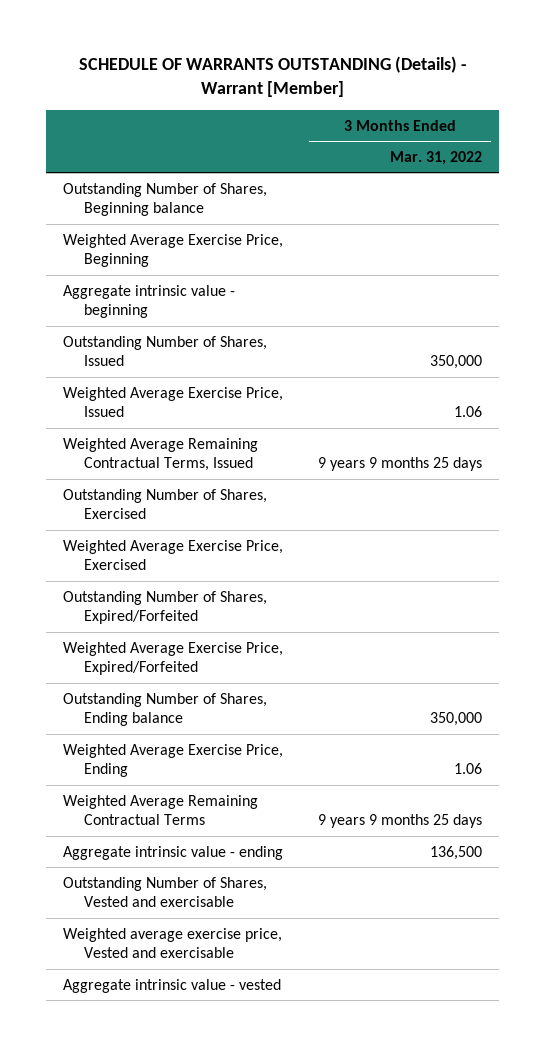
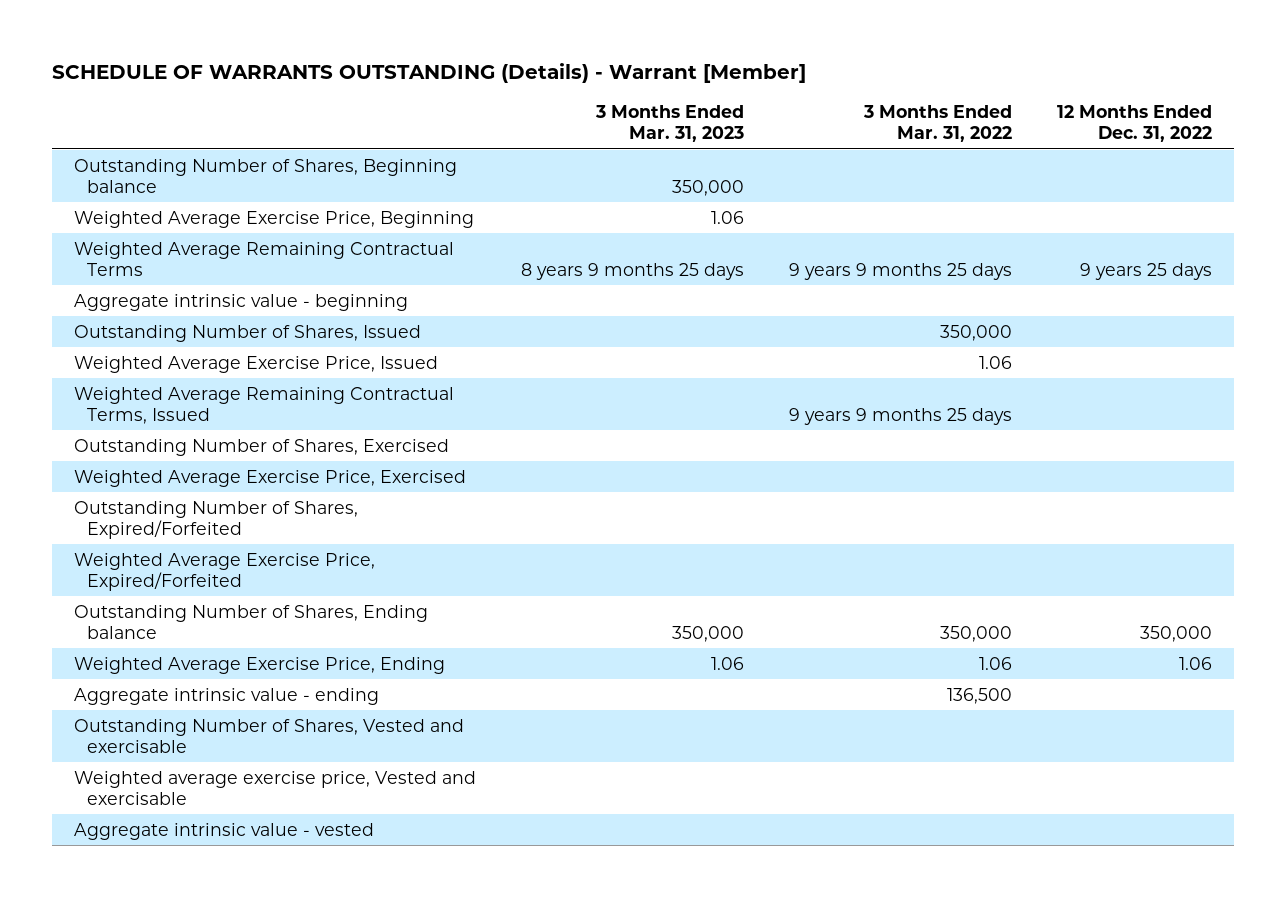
- | 3 Months Ended Mar. 31, 2022
+ | 3 Months Ended Mar. 31, 2023 | 3 Months Ended Mar. 31, 2022 | 12 Months Ended Dec. 31, 2022
moved up: Weighted Average Remaining Contractual Terms | 8 years 9 months 25 days | 9 years 9 months 25 days | 9 years 25 days

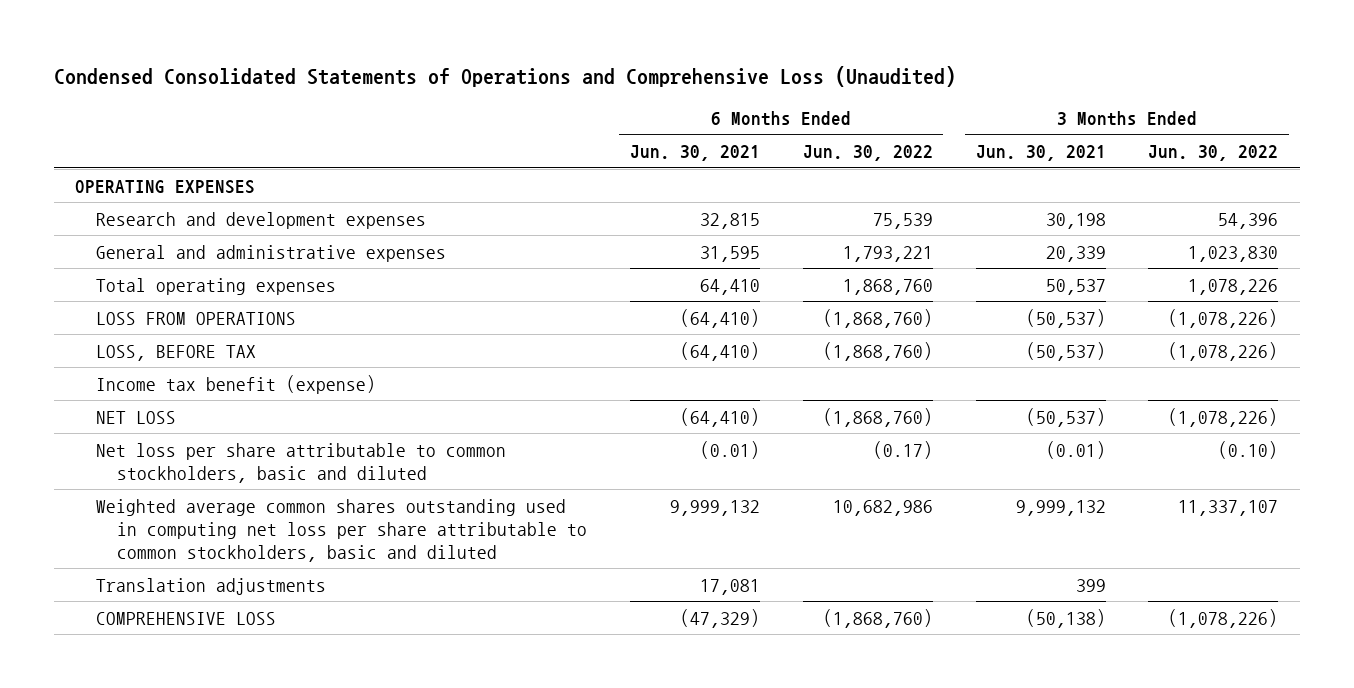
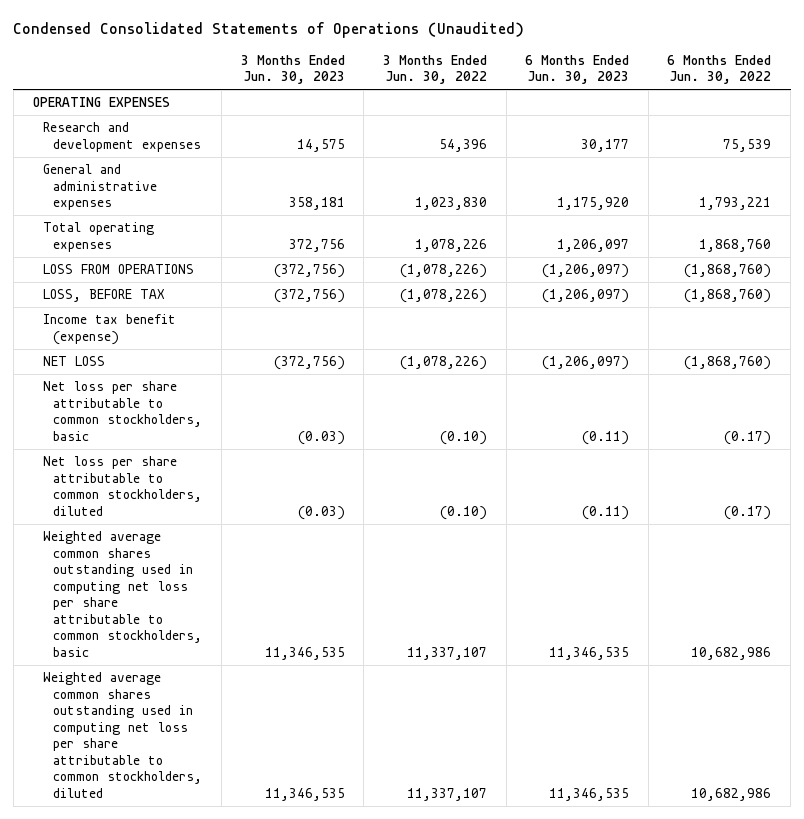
- Condensed Consolidated Statements of Operations and Comprehensive Loss (Unaudited)
+ Condensed Consolidated Statements of Operations (Unaudited)
- | 6 Months Ended Jun. 30, 2021 | 6 Months Ended Jun. 30, 2022 | 3 Months Ended Jun. 30, 2021 | 3 Months Ended Jun. 30, 2022
+ | 3 Months Ended Jun. 30, 2023 | 3 Months Ended Jun. 30, 2022 | 6 Months Ended Jun. 30, 2023 | 6 Months Ended Jun. 30, 2022
- Net loss per share attributable to common stockholders, basic and diluted | (0.01) | (0.17) | (0.01) | (0.10)
- Weighted average common shares outstanding used in computing net loss per share attributable to common stockholders, basic and diluted | 9,999,132 | 10,682,986 | 9,999,132 | 11,337,107
- Translation adjustments | 17,081 | | 399 |
- COMPREHENSIVE LOSS | (47,329) | (1,868,760) | (50,138) | (1,078,226)
+ Net loss per share attributable to common stockholders, basic | (0.03) | (0.10) | (0.11) | (0.17)
+ Net loss per share attributable to common stockholders, diluted | (0.03) | (0.10) | (0.11) | (0.17)
+ Weighted average common shares outstanding used in computing net loss per share attributable to common stockholders, basic | 11,346,535 | 11,337,107 | 11,346,535 | 10,682,986
+ Weighted average common shares outstanding used in computing net loss per share attributable to common stockholders, diluted | 11,346,535 | 11,337,107 | 11,346,535 | 10,682,986

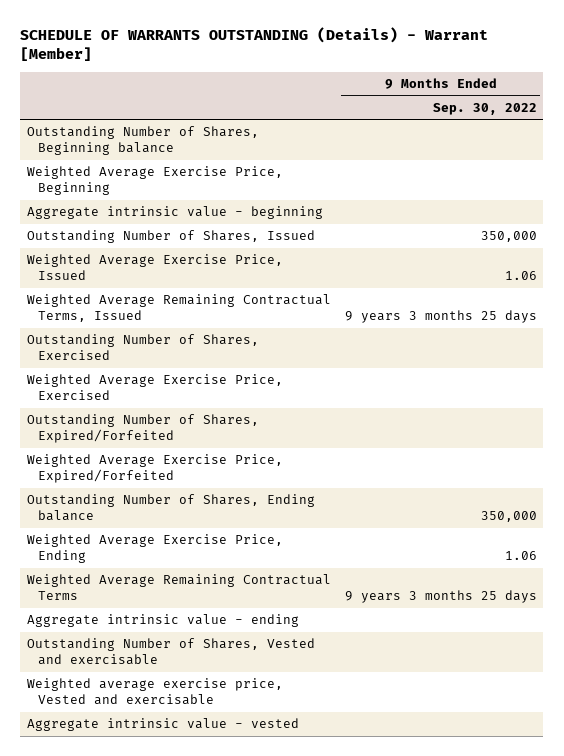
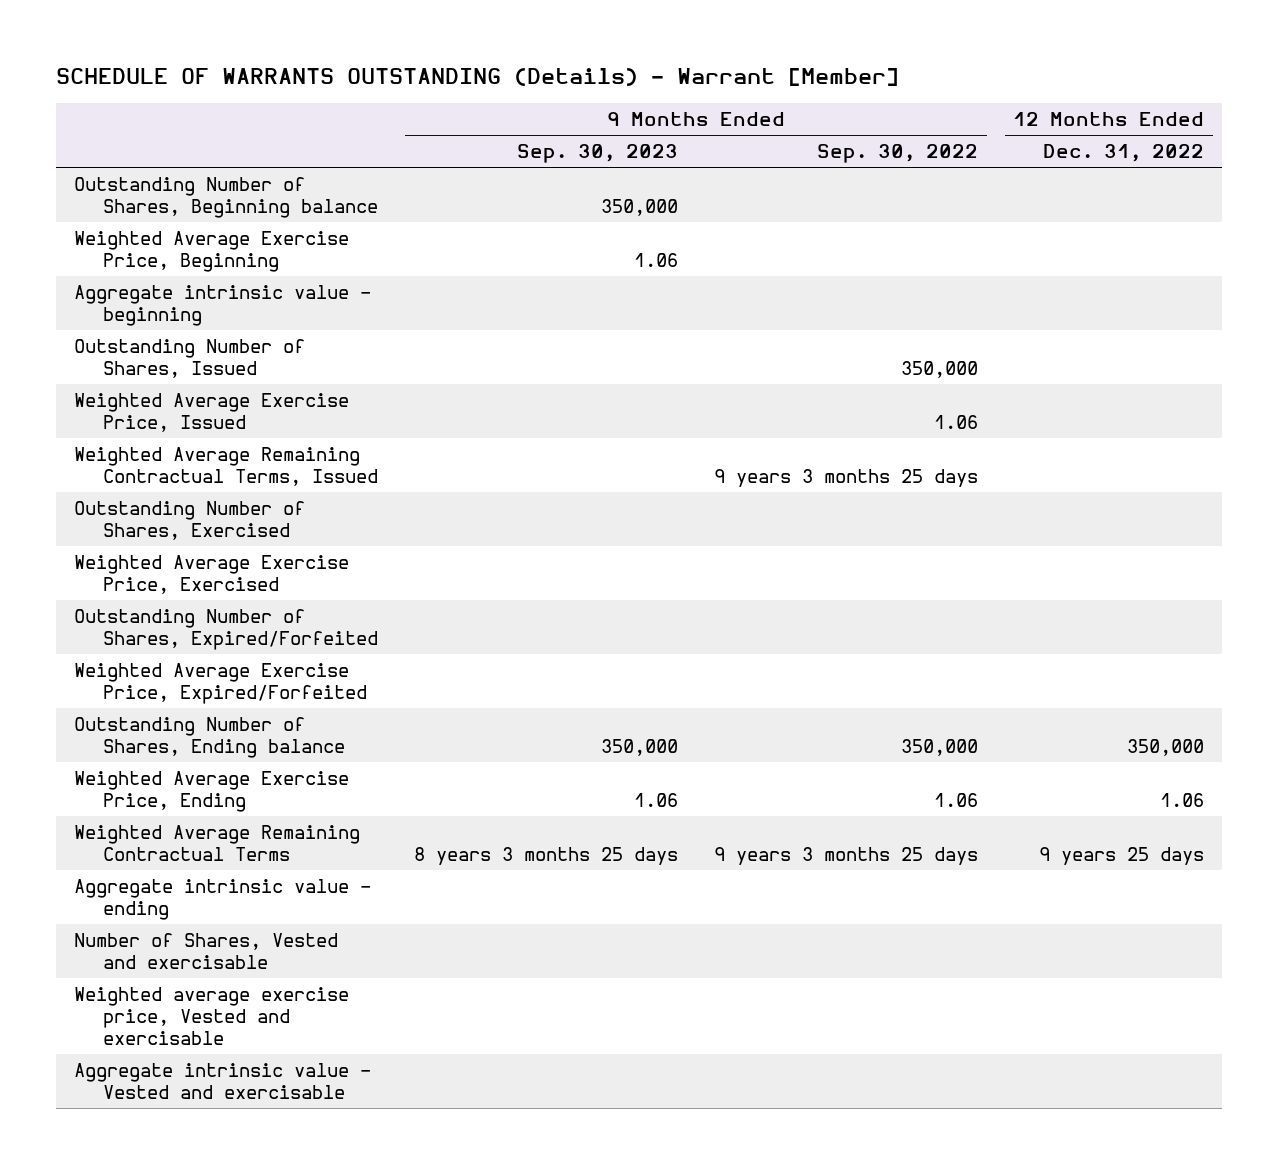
- | 9 Months Ended Sep. 30, 2022
+ | 9 Months Ended Sep. 30, 2023 | 9 Months Ended Sep. 30, 2022 | 12 Months Ended Dec. 31, 2022
- Outstanding Number of Shares, Vested and exercisable
+ Number of Shares, Vested and exercisable
- Aggregate intrinsic value - vested
+ Aggregate intrinsic value - Vested and exercisable

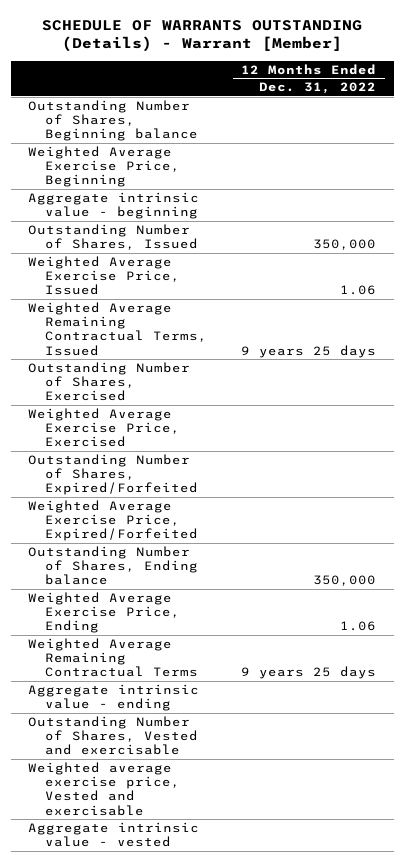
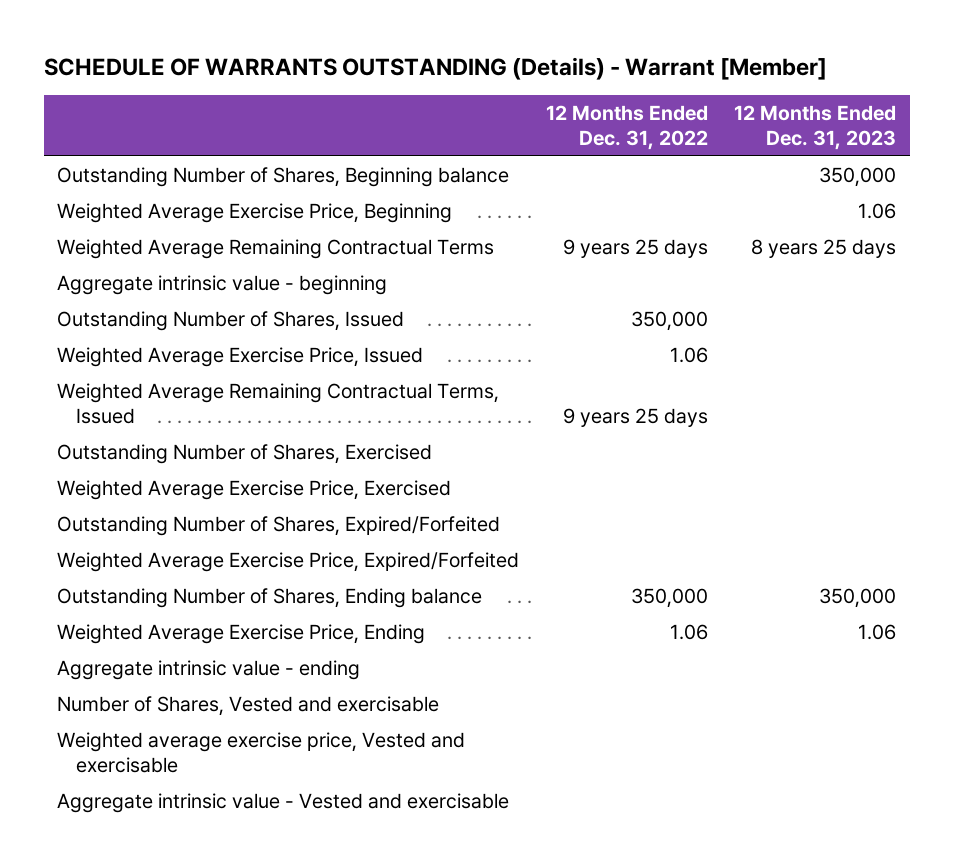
- | 12 Months Ended Dec. 31, 2022
+ | 12 Months Ended Dec. 31, 2022 | 12 Months Ended Dec. 31, 2023
moved up: Weighted Average Remaining Contractual Terms | 9 years 25 days | 8 years 25 days
- Outstanding Number of Shares, Vested and exercisable
+ Number of Shares, Vested and exercisable
- Aggregate intrinsic value - vested
+ Aggregate intrinsic value - Vested and exercisable

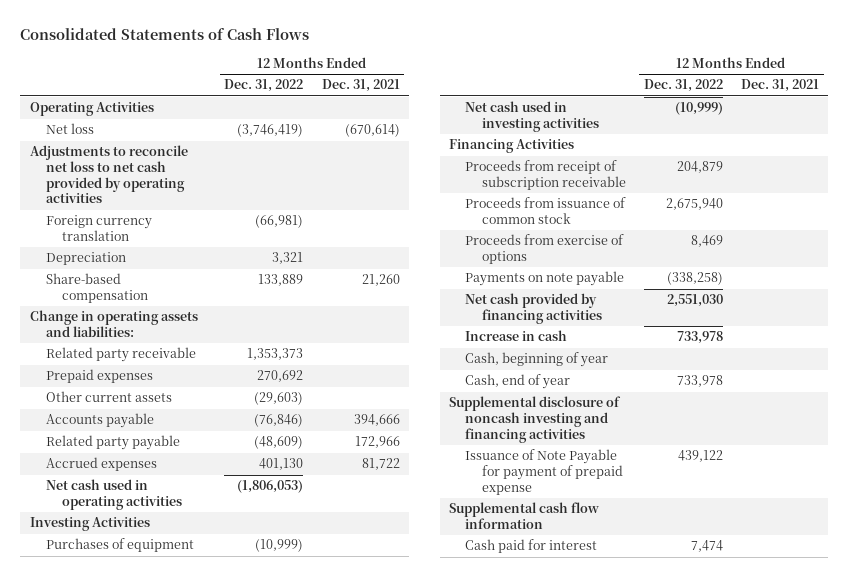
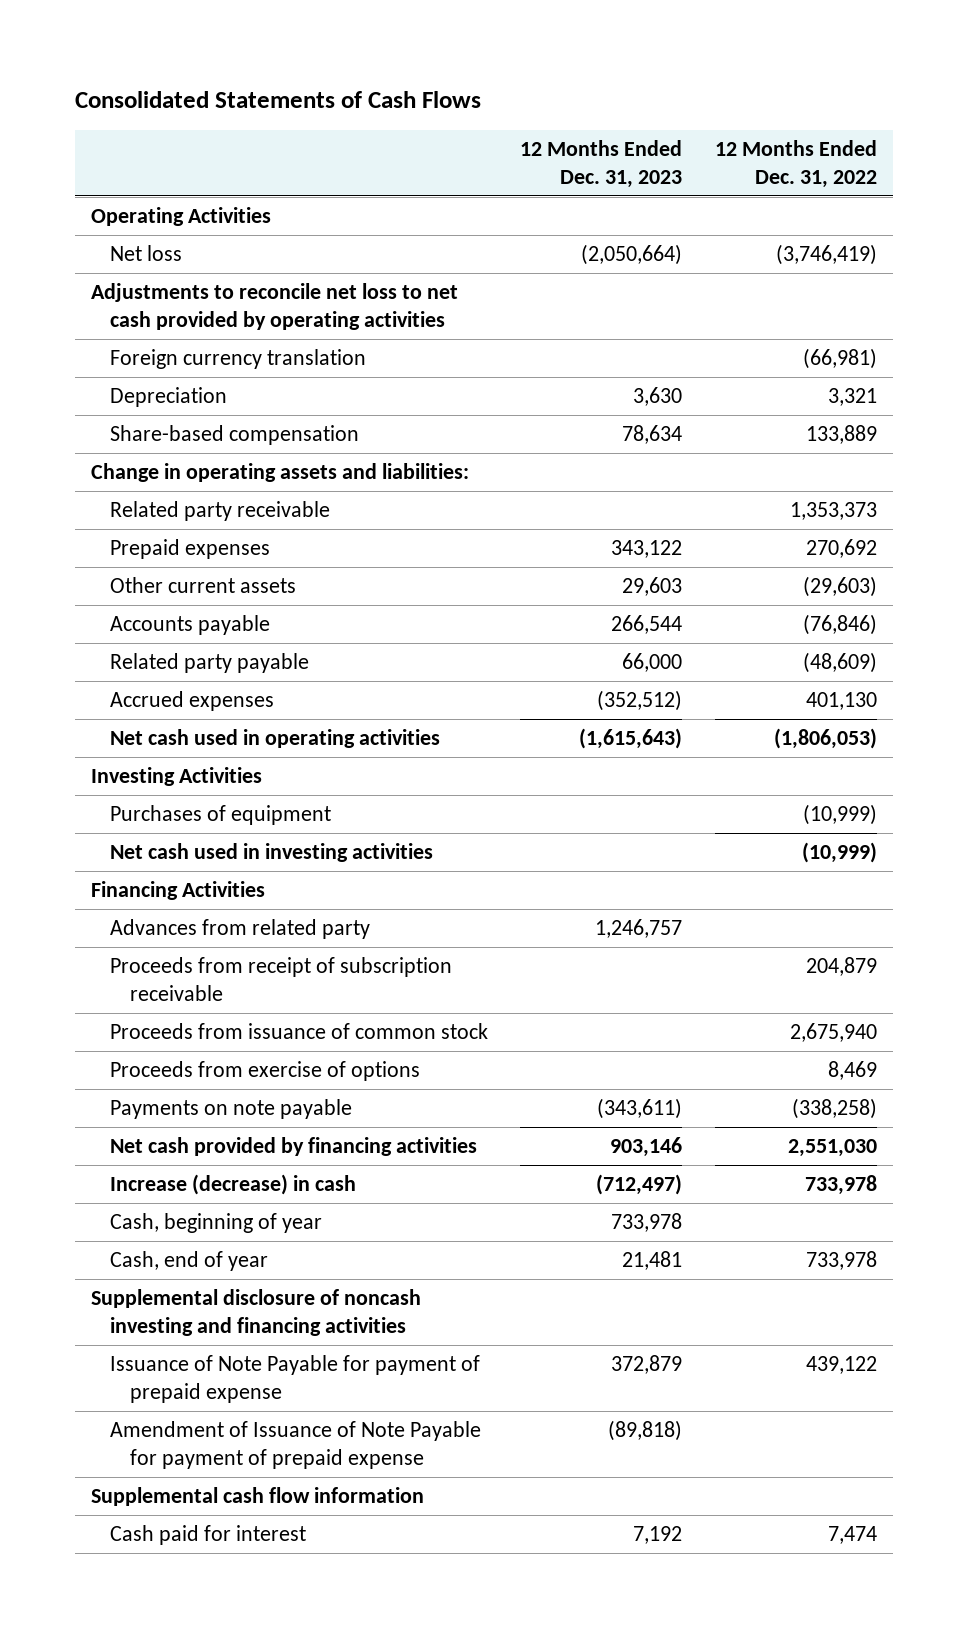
- | 12 Months Ended Dec. 31, 2022 | 12 Months Ended Dec. 31, 2021
+ | 12 Months Ended Dec. 31, 2023 | 12 Months Ended Dec. 31, 2022
+ Advances from related party | 1,246,757 |
- Increase in cash | 733,978 |
+ Increase (decrease) in cash | (712,497) | 733,978
+ Amendment of Issuance of Note Payable for payment of prepaid expense | (89,818) |

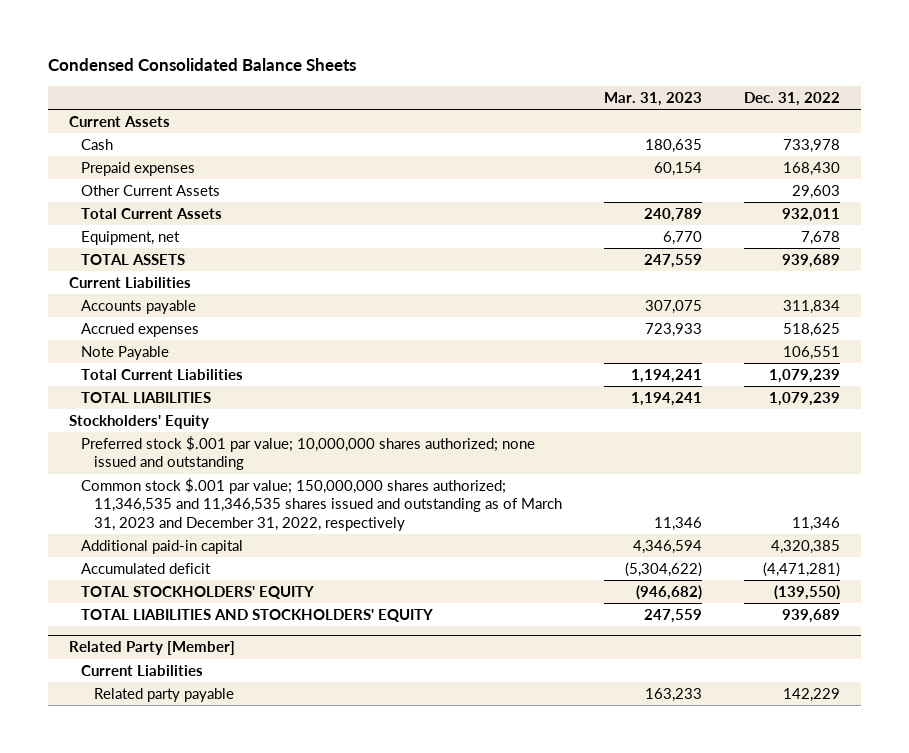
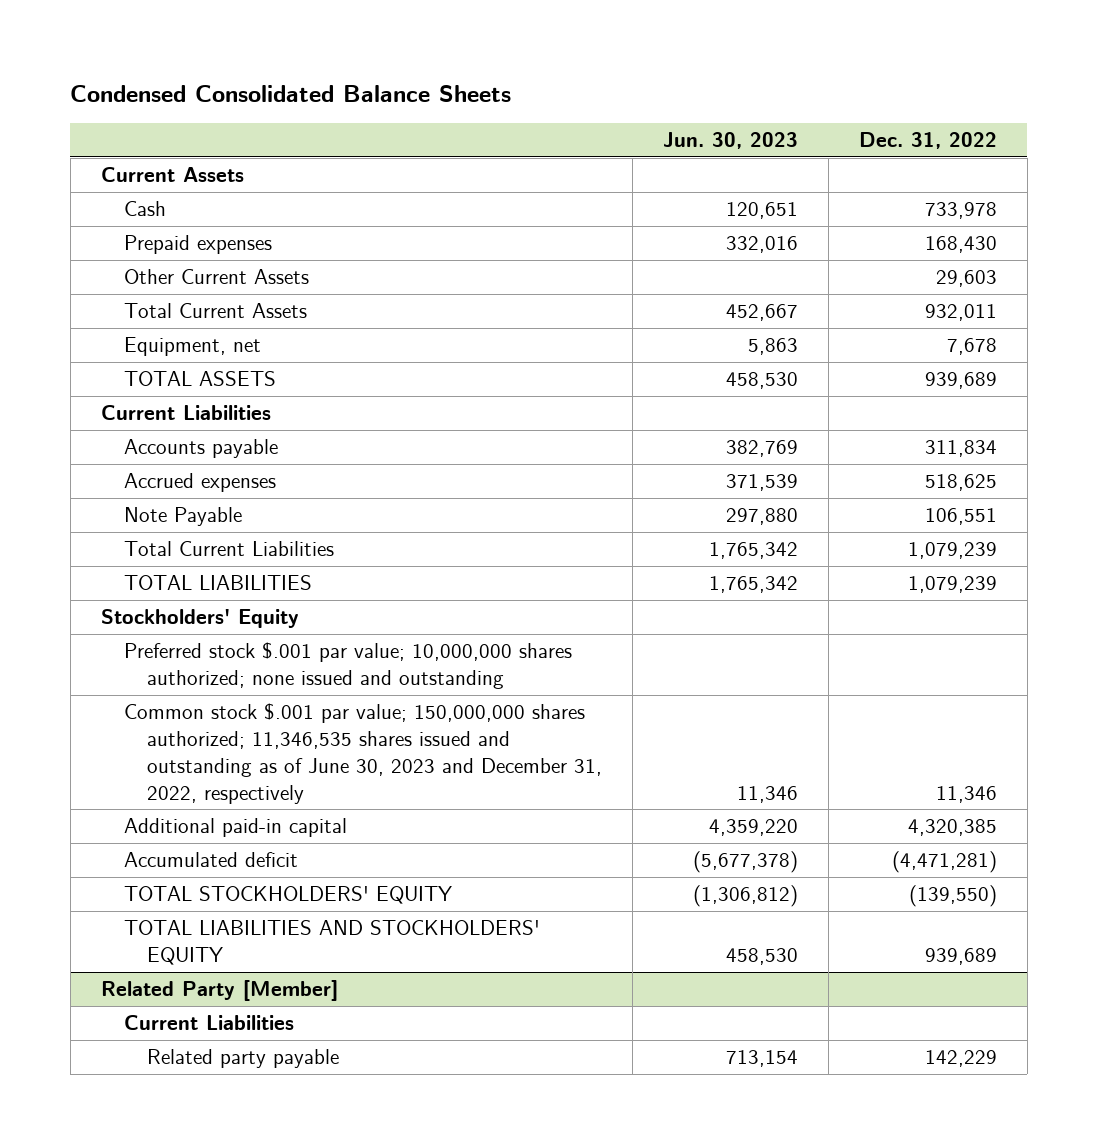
- | Mar. 31, 2023 | Dec. 31, 2022
+ | Jun. 30, 2023 | Dec. 31, 2022
- Common stock $.001 par value; 150,000,000 shares authorized; 11,346,535 and 11,346,535 shares issued and outstanding as of March 31, 2023 and December 31, 2022, respectively | 11,346 | 11,346
+ Common stock $.001 par value; 150,000,000 shares authorized; 11,346,535 shares issued and outstanding as of June 30, 2023 and December 31, 2022, respectively | 11,346 | 11,346

